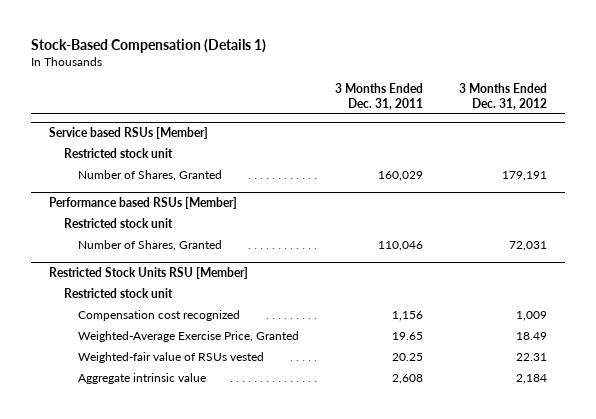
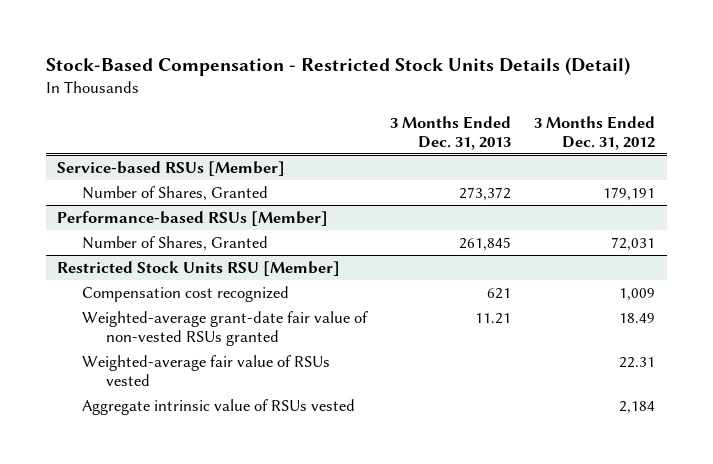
- Stock-Based Compensation (Details 1)
+ Stock-Based Compensation - Restricted Stock Units Details (Detail)
- | 3 Months Ended Dec. 31, 2011 | 3 Months Ended Dec. 31, 2012
+ | 3 Months Ended Dec. 31, 2013 | 3 Months Ended Dec. 31, 2012
- Service based RSUs [Member]
- Restricted stock unit
+ Service-based RSUs [Member]
- Performance based RSUs [Member]
- Restricted stock unit
+ Performance-based RSUs [Member]
@ Restricted Stock Units RSU [Member]
- Restricted stock unit
- Weighted-Average Exercise Price, Granted | 19.65 | 18.49
- Weighted-fair value of RSUs vested | 20.25 | 22.31
- Aggregate intrinsic value | 2,608 | 2,184
+ Weighted-average grant-date fair value of non-vested RSUs granted | 11.21 | 18.49
+ Weighted-average fair value of RSUs vested | | 22.31
+ Aggregate intrinsic value of RSUs vested | | 2,184

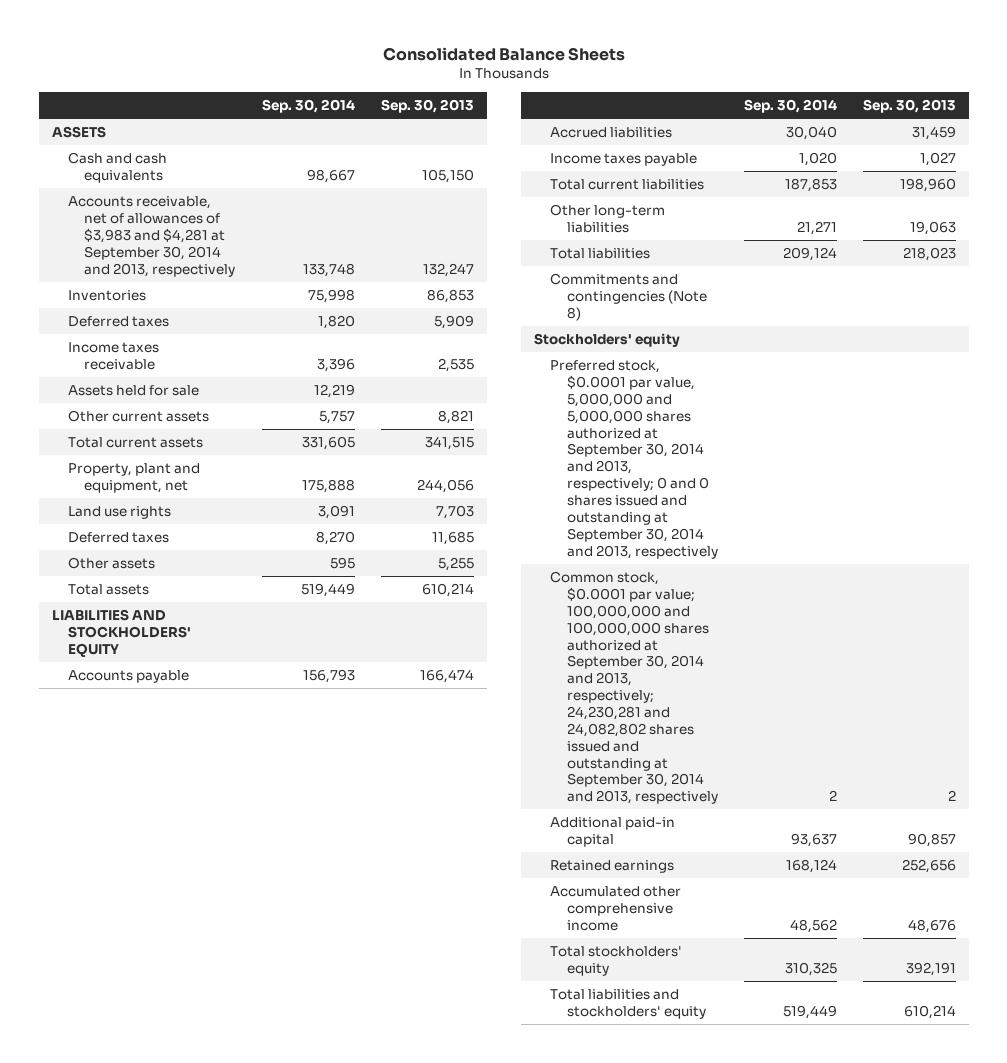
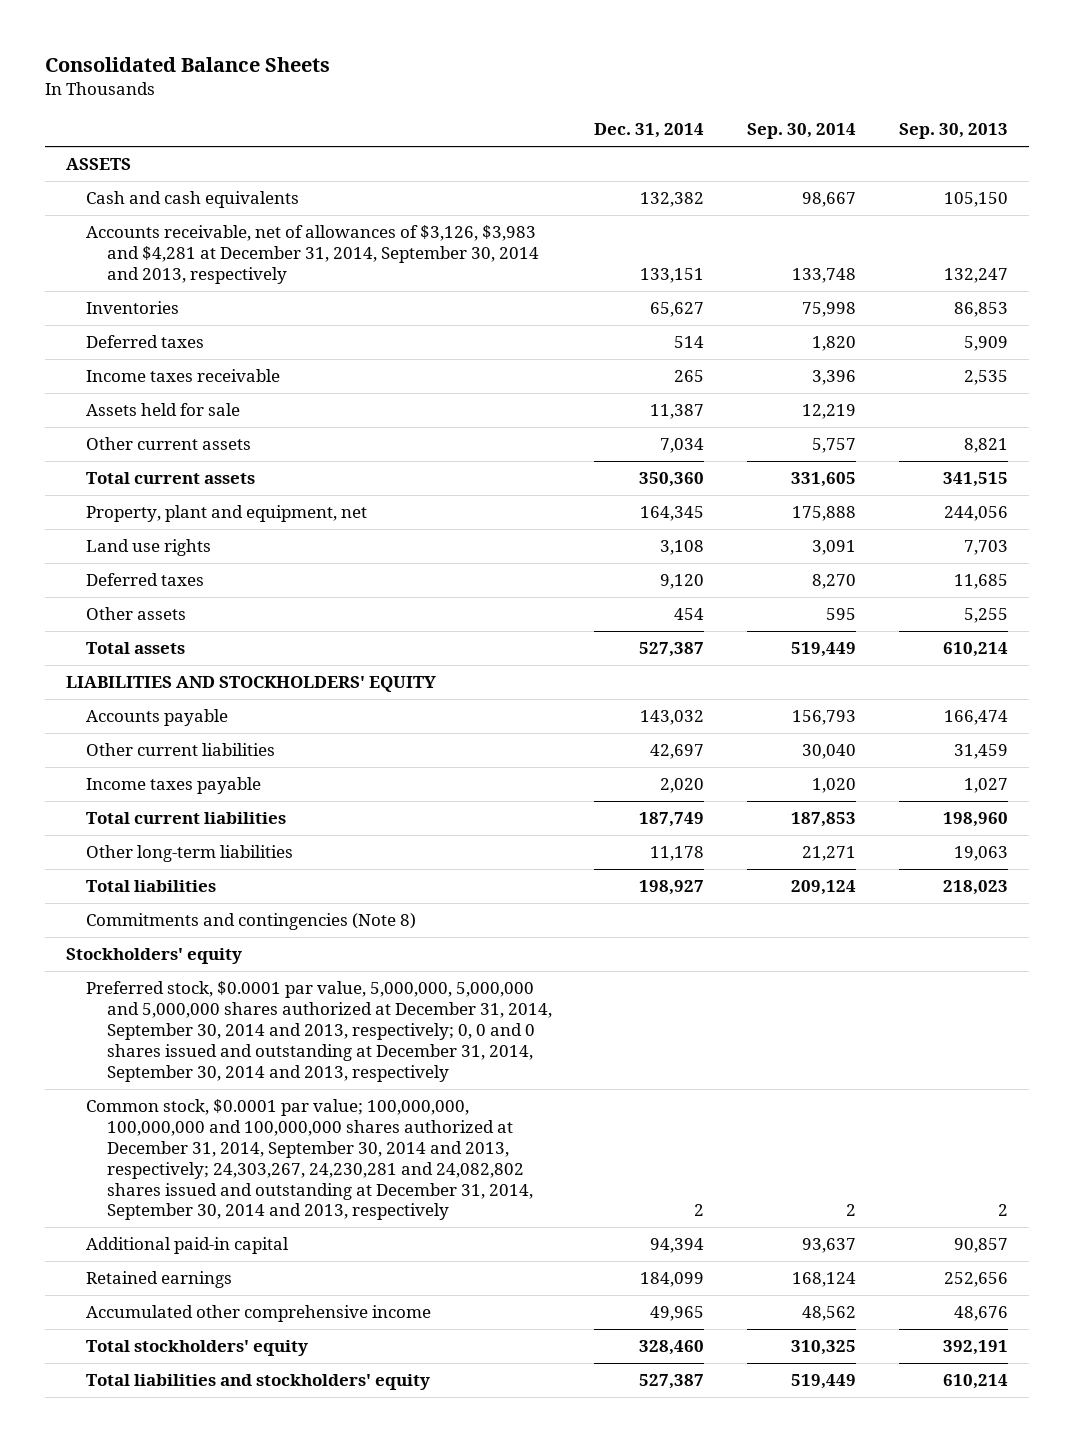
- | Sep. 30, 2014 | Sep. 30, 2013
+ | Dec. 31, 2014 | Sep. 30, 2014 | Sep. 30, 2013
- Accounts receivable, net of allowances of $3,983 and $4,281 at September 30, 2014 and 2013, respectively | 133,748 | 132,247
+ Accounts receivable, net of allowances of $3,126, $3,983 and $4,281 at December 31, 2014, September 30, 2014 and 2013, respectively | 133,151 | 133,748 | 132,247
- Accrued liabilities | 30,040 | 31,459
+ Other current liabilities | 42,697 | 30,040 | 31,459
- Preferred stock, $0.0001 par value, 5,000,000 and 5,000,000 shares authorized at September 30, 2014 and 2013, respectively; 0 and 0 shares issued and outstanding at September 30, 2014 and 2013, respectively
- Common stock, $0.0001 par value; 100,000,000 and 100,000,000 shares authorized at September 30, 2014 and 2013, respectively; 24,230,281 and 24,082,802 shares issued and outstanding at September 30, 2014 and 2013, respectively | 2 | 2
+ Preferred stock, $0.0001 par value, 5,000,000, 5,000,000 and 5,000,000 shares authorized at December 31, 2014, September 30, 2014 and 2013, respectively; 0, 0 and 0 shares issued and outstanding at December 31, 2014, September 30, 2014 and 2013, respectively
+ Common stock, $0.0001 par value; 100,000,000, 100,000,000 and 100,000,000 shares authorized at December 31, 2014, September 30, 2014 and 2013, respectively; 24,303,267, 24,230,281 and 24,082,802 shares issued and outstanding at December 31, 2014, September 30, 2014 and 2013, respectively | 2 | 2 | 2

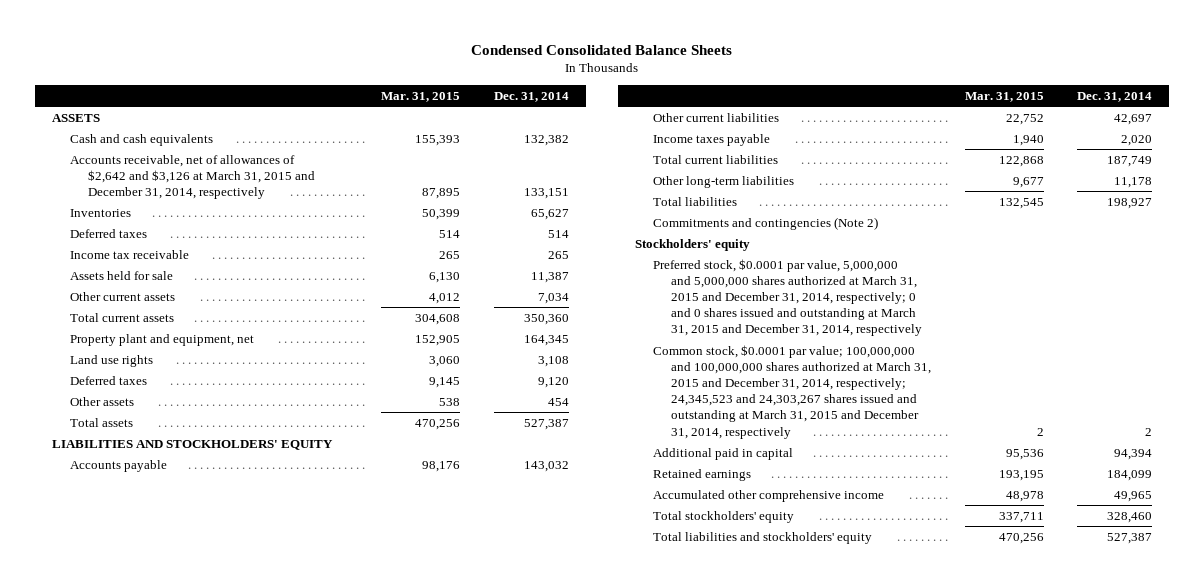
- Consolidated Balance Sheets
+ Condensed Consolidated Balance Sheets
- | Dec. 31, 2014 | Sep. 30, 2014 | Sep. 30, 2013
+ | Mar. 31, 2015 | Dec. 31, 2014
- Accounts receivable, net of allowances of $3,126, $3,983 and $4,281 at December 31, 2014, September 30, 2014 and 2013, respectively | 133,151 | 133,748 | 132,247
+ Accounts receivable, net of allowances of $2,642 and $3,126 at March 31, 2015 and December 31, 2014, respectively | 87,895 | 133,151
- Income taxes receivable | 265 | 3,396 | 2,535
+ Income tax receivable | 265 | 265
- Property, plant and equipment, net | 164,345 | 175,888 | 244,056
+ Property plant and equipment, net | 152,905 | 164,345
- Commitments and contingencies (Note 8)
+ Commitments and contingencies (Note 2)
- Preferred stock, $0.0001 par value, 5,000,000, 5,000,000 and 5,000,000 shares authorized at December 31, 2014, September 30, 2014 and 2013, respectively; 0, 0 and 0 shares issued and outstanding at December 31, 2014, September 30, 2014 and 2013, respectively
- Common stock, $0.0001 par value; 100,000,000, 100,000,000 and 100,000,000 shares authorized at December 31, 2014, September 30, 2014 and 2013, respectively; 24,303,267, 24,230,281 and 24,082,802 shares issued and outstanding at December 31, 2014, September 30, 2014 and 2013, respectively | 2 | 2 | 2
- Additional paid-in capital | 94,394 | 93,637 | 90,857
+ Preferred stock, $0.0001 par value, 5,000,000 and 5,000,000 shares authorized at March 31, 2015 and December 31, 2014, respectively; 0 and 0 shares issued and outstanding at March 31, 2015 and December 31, 2014, respectively
+ Common stock, $0.0001 par value; 100,000,000 and 100,000,000 shares authorized at March 31, 2015 and December 31, 2014, respectively; 24,345,523 and 24,303,267 shares issued and outstanding at March 31, 2015 and December 31, 2014, respectively | 2 | 2
+ Additional paid in capital | 95,536 | 94,394

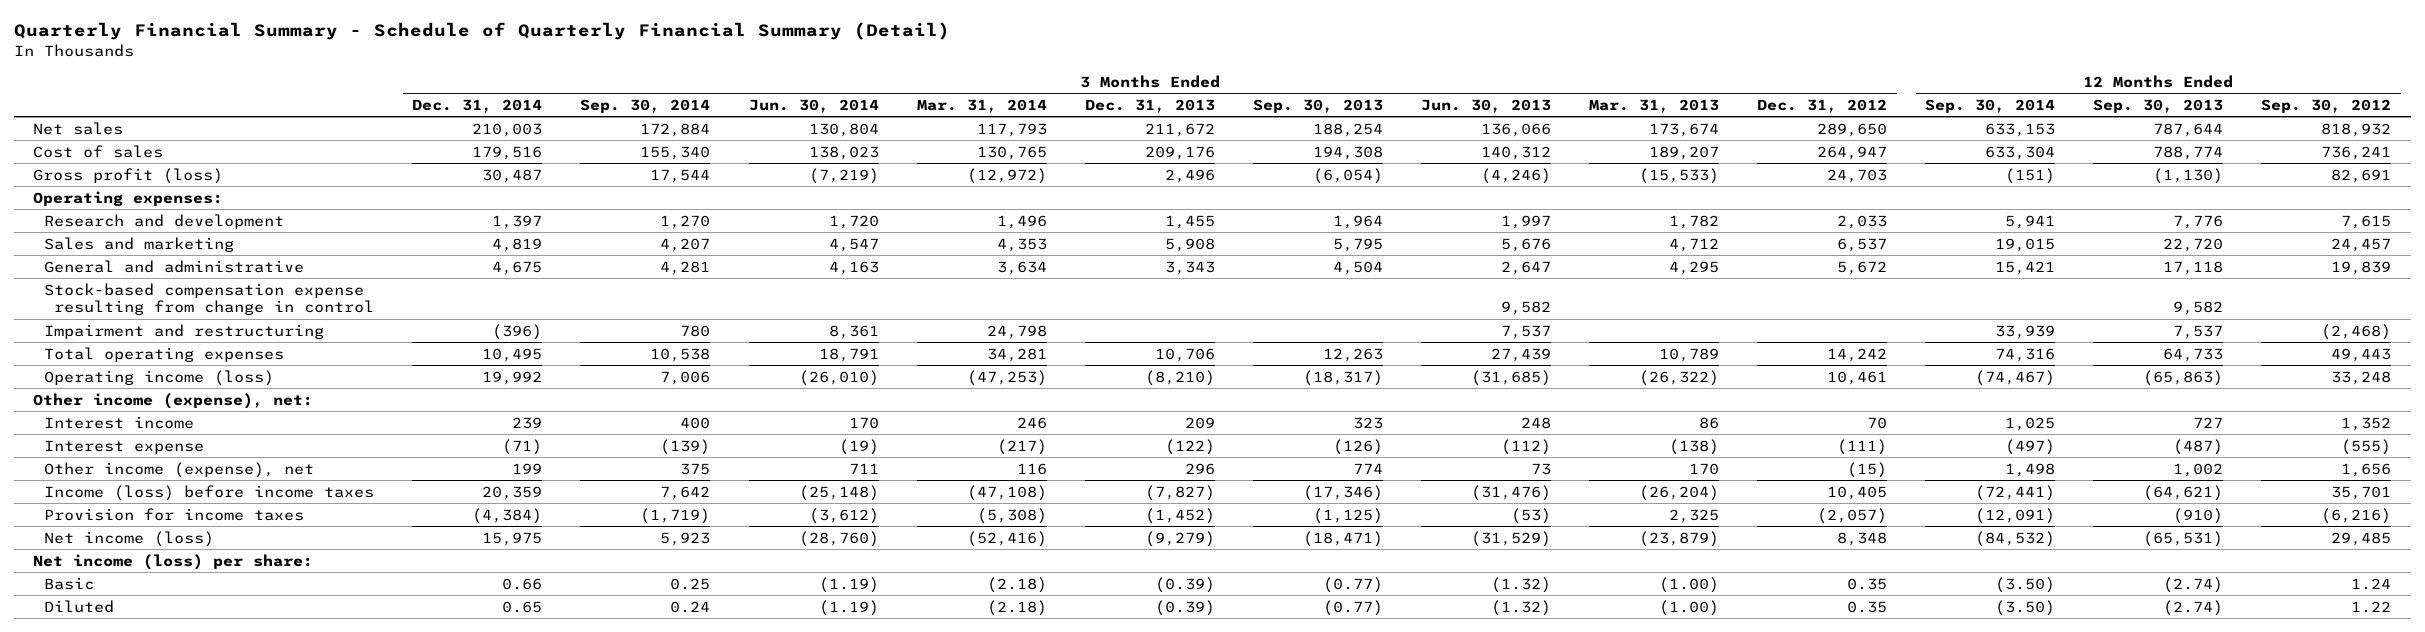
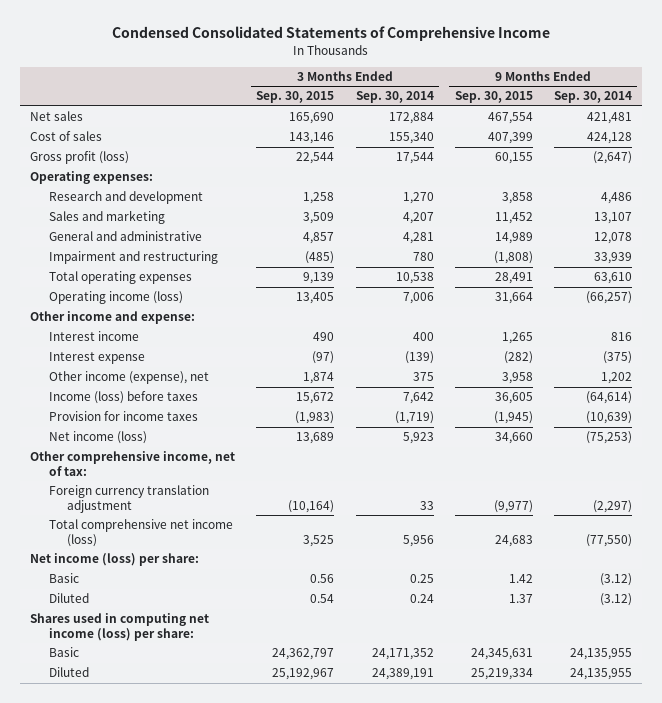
- Quarterly Financial Summary - Schedule of Quarterly Financial Summary (Detail)
+ Condensed Consolidated Statements of Comprehensive Income
- | 3 Months Ended Dec. 31, 2014 | 3 Months Ended Sep. 30, 2014 | 3 Months Ended Jun. 30, 2014 | 3 Months Ended Mar. 31, 2014 | 3 Months Ended Dec. 31, 2013 | 3 Months Ended Sep. 30, 2013 | 3 Months Ended Jun. 30, 2013 | 3 Months Ended Mar. 31, 2013 | 3 Months Ended Dec. 31, 2012 | 12 Months Ended Sep. 30, 2014 | 12 Months Ended Sep. 30, 2013 | 12 Months Ended Sep. 30, 2012
+ | 3 Months Ended Sep. 30, 2015 | 3 Months Ended Sep. 30, 2014 | 9 Months Ended Sep. 30, 2015 | 9 Months Ended Sep. 30, 2014
- Stock-based compensation expense resulting from change in control | | | | | | | 9,582 | | | | 9,582 |
- Other income (expense), net:
+ Other income and expense:
- Income (loss) before income taxes | 20,359 | 7,642 | (25,148) | (47,108) | (7,827) | (17,346) | (31,476) | (26,204) | 10,405 | (72,441) | (64,621) | 35,701
+ Income (loss) before taxes | 15,672 | 7,642 | 36,605 | (64,614)
+ Other comprehensive income, net of tax:
+ Foreign currency translation adjustment | (10,164) | 33 | (9,977) | (2,297)
+ Total comprehensive net income (loss) | 3,525 | 5,956 | 24,683 | (77,550)
+ Shares used in computing net income (loss) per share:
+ Basic | 24,362,797 | 24,171,352 | 24,345,631 | 24,135,955
+ Diluted | 25,192,967 | 24,389,191 | 25,219,334 | 24,135,955

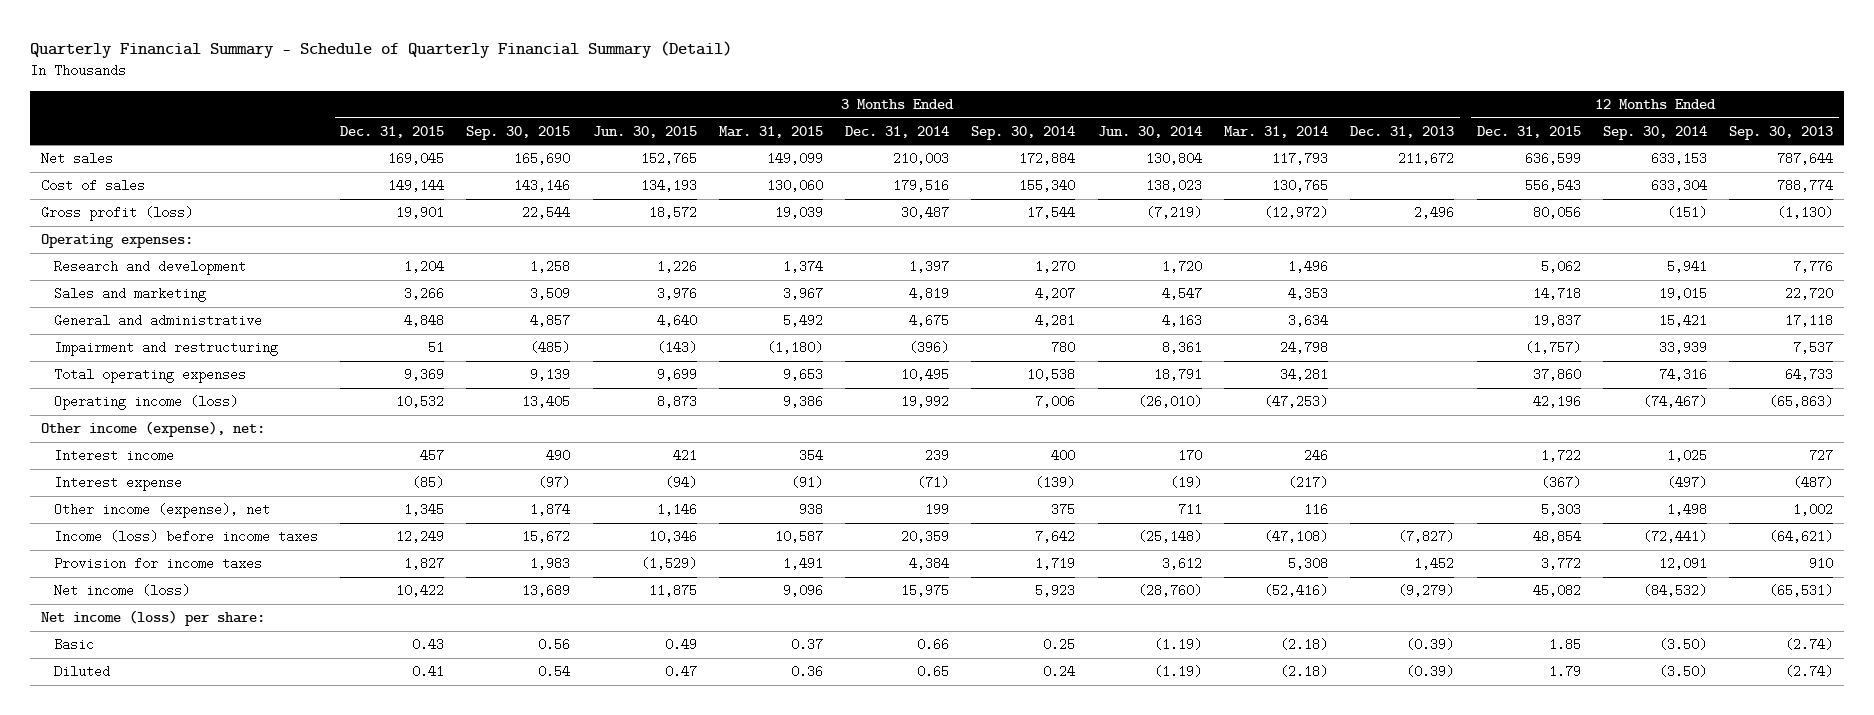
- Condensed Consolidated Statements of Comprehensive Income
+ Quarterly Financial Summary - Schedule of Quarterly Financial Summary (Detail)
- | 3 Months Ended Sep. 30, 2015 | 3 Months Ended Sep. 30, 2014 | 9 Months Ended Sep. 30, 2015 | 9 Months Ended Sep. 30, 2014
+ | 3 Months Ended Dec. 31, 2015 | 3 Months Ended Sep. 30, 2015 | 3 Months Ended Jun. 30, 2015 | 3 Months Ended Mar. 31, 2015 | 3 Months Ended Dec. 31, 2014 | 3 Months Ended Sep. 30, 2014 | 3 Months Ended Jun. 30, 2014 | 3 Months Ended Mar. 31, 2014 | 3 Months Ended Dec. 31, 2013 | 12 Months Ended Dec. 31, 2015 | 12 Months Ended Sep. 30, 2014 | 12 Months Ended Sep. 30, 2013
- Other income and expense:
+ Other income (expense), net:
- Income (loss) before taxes | 15,672 | 7,642 | 36,605 | (64,614)
- Provision for income taxes | (1,983) | (1,719) | (1,945) | (10,639)
+ Income (loss) before income taxes | 12,249 | 15,672 | 10,346 | 10,587 | 20,359 | 7,642 | (25,148) | (47,108) | (7,827) | 48,854 | (72,441) | (64,621)
+ Provision for income taxes | 1,827 | 1,983 | (1,529) | 1,491 | 4,384 | 1,719 | 3,612 | 5,308 | 1,452 | 3,772 | 12,091 | 910
- Other comprehensive income, net of tax:
- Foreign currency translation adjustment | (10,164) | 33 | (9,977) | (2,297)
- Total comprehensive net income (loss) | 3,525 | 5,956 | 24,683 | (77,550)
- Shares used in computing net income (loss) per share:
- Basic | 24,362,797 | 24,171,352 | 24,345,631 | 24,135,955
- Diluted | 25,192,967 | 24,389,191 | 25,219,334 | 24,135,955

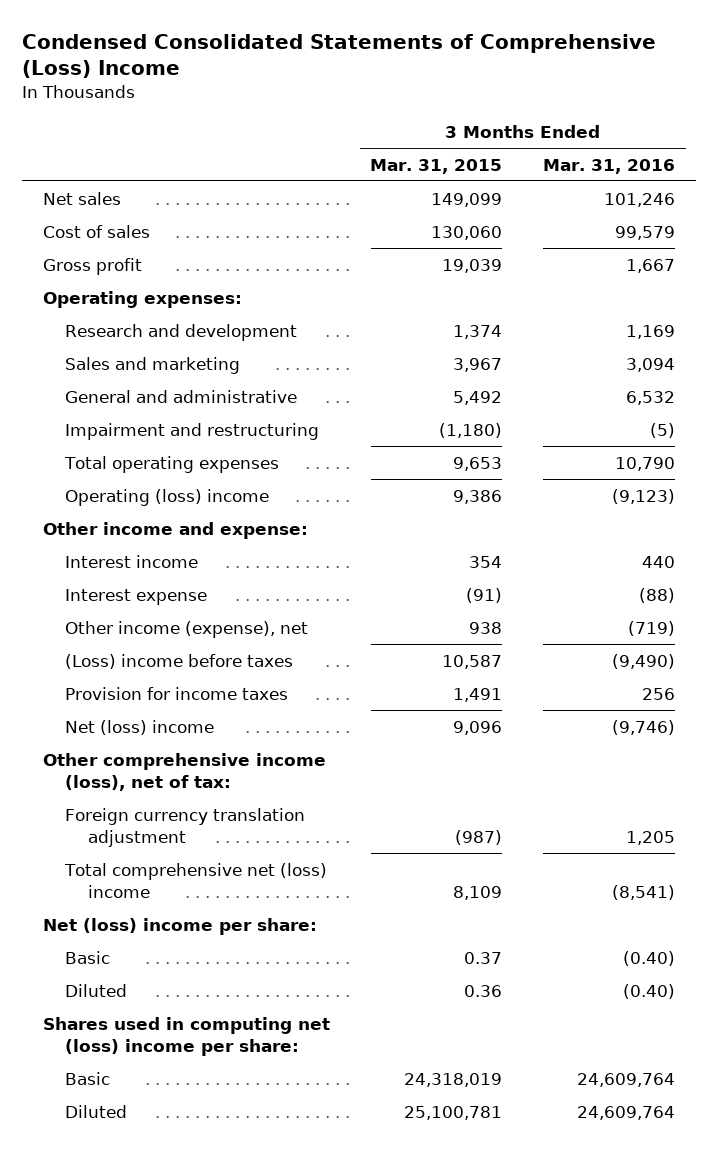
- Quarterly Financial Summary - Schedule of Quarterly Financial Summary (Detail)
+ Condensed Consolidated Statements of Comprehensive (Loss) Income
- | 3 Months Ended Dec. 31, 2015 | 3 Months Ended Sep. 30, 2015 | 3 Months Ended Jun. 30, 2015 | 3 Months Ended Mar. 31, 2015 | 3 Months Ended Dec. 31, 2014 | 3 Months Ended Sep. 30, 2014 | 3 Months Ended Jun. 30, 2014 | 3 Months Ended Mar. 31, 2014 | 3 Months Ended Dec. 31, 2013 | 12 Months Ended Dec. 31, 2015 | 12 Months Ended Sep. 30, 2014 | 12 Months Ended Sep. 30, 2013
+ | 3 Months Ended Mar. 31, 2015 | 3 Months Ended Mar. 31, 2016
- Gross profit (loss) | 19,901 | 22,544 | 18,572 | 19,039 | 30,487 | 17,544 | (7,219) | (12,972) | 2,496 | 80,056 | (151) | (1,130)
+ Gross profit | 19,039 | 1,667
- Operating income (loss) | 10,532 | 13,405 | 8,873 | 9,386 | 19,992 | 7,006 | (26,010) | (47,253) | | 42,196 | (74,467) | (65,863)
- Other income (expense), net:
+ Operating (loss) income | 9,386 | (9,123)
+ Other income and expense:
- Income (loss) before income taxes | 12,249 | 15,672 | 10,346 | 10,587 | 20,359 | 7,642 | (25,148) | (47,108) | (7,827) | 48,854 | (72,441) | (64,621)
+ (Loss) income before taxes | 10,587 | (9,490)
- Net income (loss) | 10,422 | 13,689 | 11,875 | 9,096 | 15,975 | 5,923 | (28,760) | (52,416) | (9,279) | 45,082 | (84,532) | (65,531)
- Net income (loss) per share:
+ Net (loss) income | 9,096 | (9,746)
+ Other comprehensive income (loss), net of tax:
+ Foreign currency translation adjustment | (987) | 1,205
+ Total comprehensive net (loss) income | 8,109 | (8,541)
+ Net (loss) income per share:
+ Shares used in computing net (loss) income per share:
+ Basic | 24,318,019 | 24,609,764
+ Diluted | 25,100,781 | 24,609,764

